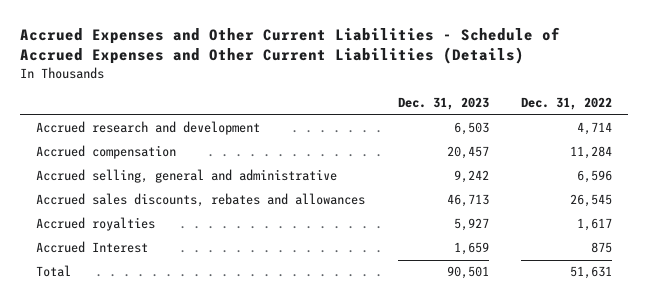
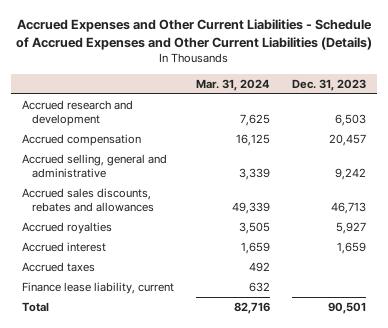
- | Dec. 31, 2023 | Dec. 31, 2022
+ | Mar. 31, 2024 | Dec. 31, 2023
- Accrued Interest | 1,659 | 875
+ Accrued interest | 1,659 | 1,659
+ Accrued taxes | 492 |
+ Finance lease liability, current | 632 |

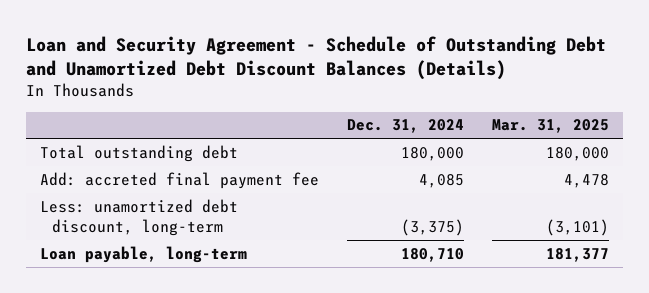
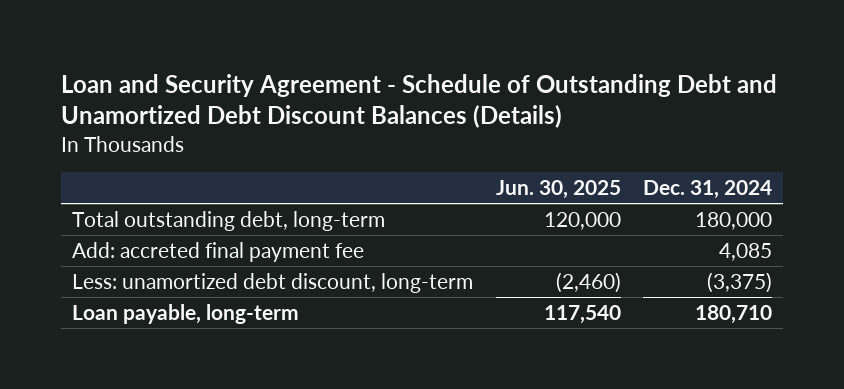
- | Dec. 31, 2024 | Mar. 31, 2025
+ | Jun. 30, 2025 | Dec. 31, 2024
- Total outstanding debt | 180,000 | 180,000
+ Total outstanding debt, long-term | 120,000 | 180,000

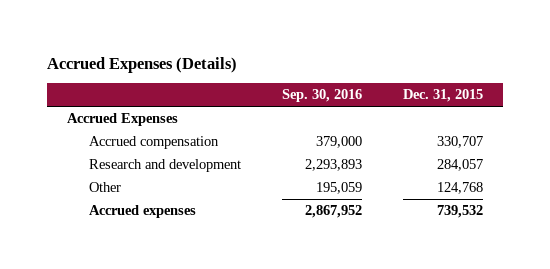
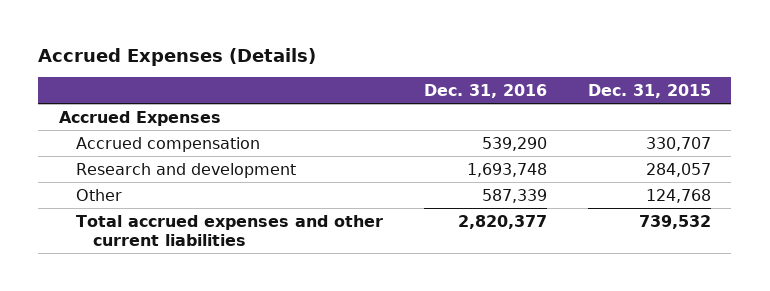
- | Sep. 30, 2016 | Dec. 31, 2015
+ | Dec. 31, 2016 | Dec. 31, 2015
- Accrued expenses | 2,867,952 | 739,532
+ Total accrued expenses and other current liabilities | 2,820,377 | 739,532

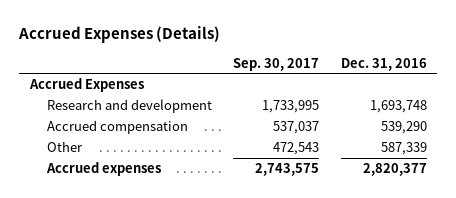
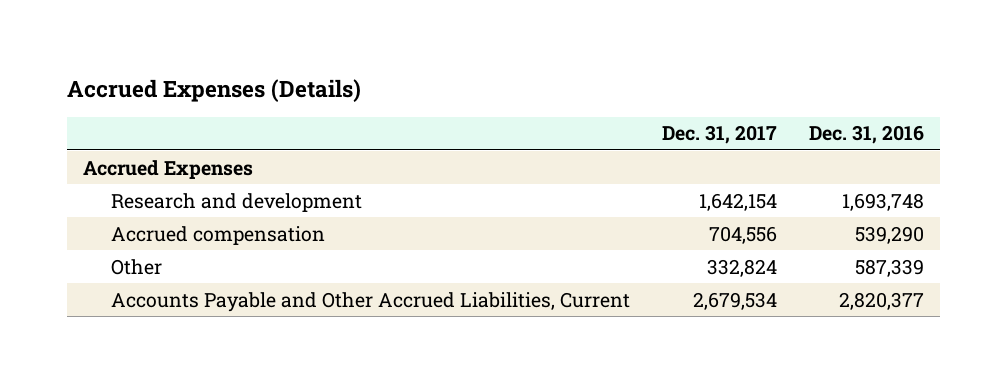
- | Sep. 30, 2017 | Dec. 31, 2016
+ | Dec. 31, 2017 | Dec. 31, 2016
- Accrued expenses | 2,743,575 | 2,820,377
+ Accounts Payable and Other Accrued Liabilities, Current | 2,679,534 | 2,820,377

